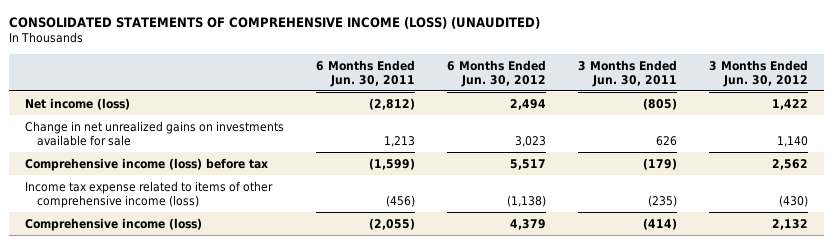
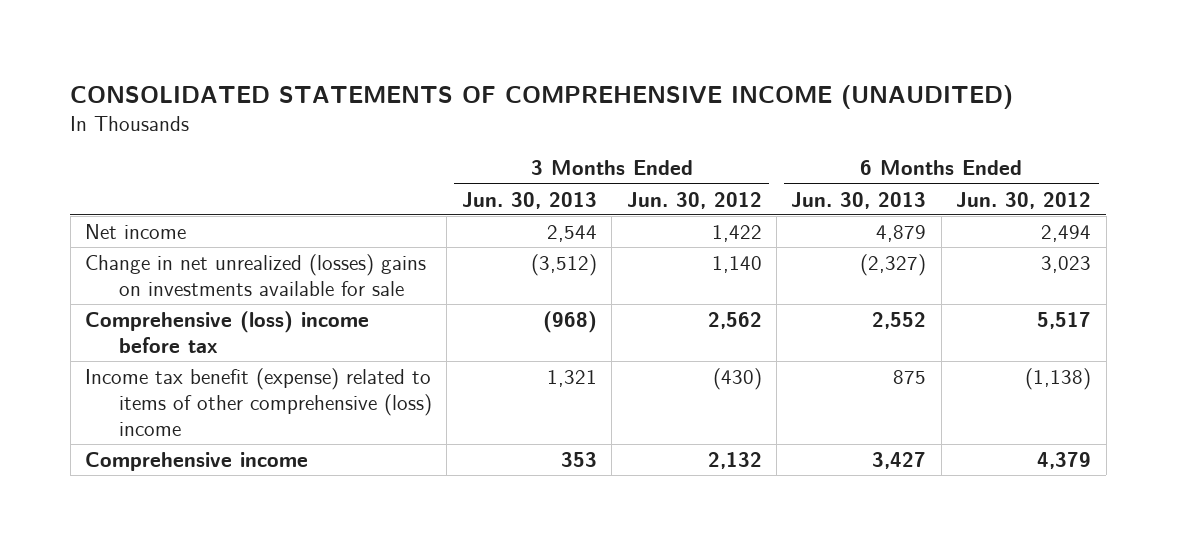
- CONSOLIDATED STATEMENTS OF COMPREHENSIVE INCOME (LOSS) (UNAUDITED)
+ CONSOLIDATED STATEMENTS OF COMPREHENSIVE INCOME (UNAUDITED)
- | 6 Months Ended Jun. 30, 2011 | 6 Months Ended Jun. 30, 2012 | 3 Months Ended Jun. 30, 2011 | 3 Months Ended Jun. 30, 2012
+ | 3 Months Ended Jun. 30, 2013 | 3 Months Ended Jun. 30, 2012 | 6 Months Ended Jun. 30, 2013 | 6 Months Ended Jun. 30, 2012
- Net income (loss) | (2,812) | 2,494 | (805) | 1,422
- Change in net unrealized gains on investments available for sale | 1,213 | 3,023 | 626 | 1,140
- Comprehensive income (loss) before tax | (1,599) | 5,517 | (179) | 2,562
- Income tax expense related to items of other comprehensive income (loss) | (456) | (1,138) | (235) | (430)
- Comprehensive income (loss) | (2,055) | 4,379 | (414) | 2,132
+ Net income | 2,544 | 1,422 | 4,879 | 2,494
+ Change in net unrealized (losses) gains on investments available for sale | (3,512) | 1,140 | (2,327) | 3,023
+ Comprehensive (loss) income before tax | (968) | 2,562 | 2,552 | 5,517
+ Income tax benefit (expense) related to items of other comprehensive (loss) income | 1,321 | (430) | 875 | (1,138)
+ Comprehensive income | 353 | 2,132 | 3,427 | 4,379

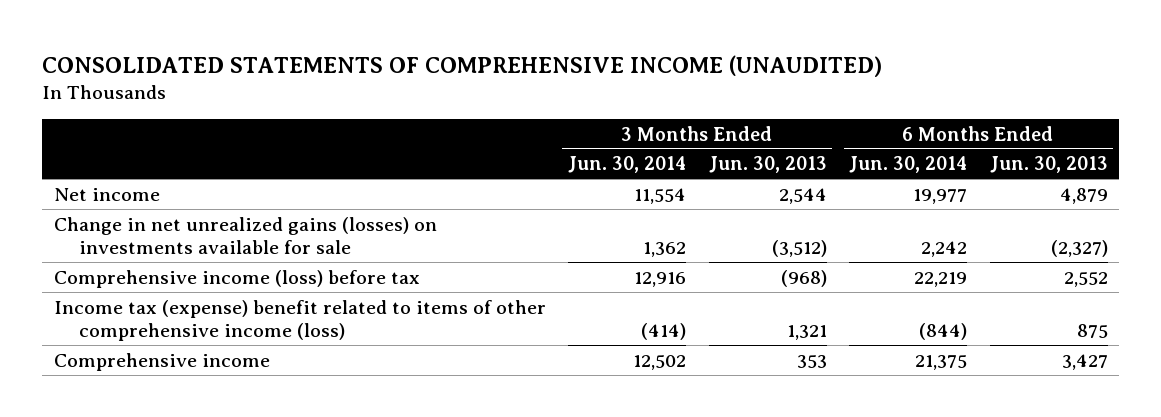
- | 3 Months Ended Jun. 30, 2013 | 3 Months Ended Jun. 30, 2012 | 6 Months Ended Jun. 30, 2013 | 6 Months Ended Jun. 30, 2012
+ | 3 Months Ended Jun. 30, 2014 | 3 Months Ended Jun. 30, 2013 | 6 Months Ended Jun. 30, 2014 | 6 Months Ended Jun. 30, 2013
- Change in net unrealized (losses) gains on investments available for sale | (3,512) | 1,140 | (2,327) | 3,023
- Comprehensive (loss) income before tax | (968) | 2,562 | 2,552 | 5,517
- Income tax benefit (expense) related to items of other comprehensive (loss) income | 1,321 | (430) | 875 | (1,138)
+ Change in net unrealized gains (losses) on investments available for sale | 1,362 | (3,512) | 2,242 | (2,327)
+ Comprehensive income (loss) before tax | 12,916 | (968) | 22,219 | 2,552
+ Income tax (expense) benefit related to items of other comprehensive income (loss) | (414) | 1,321 | (844) | 875

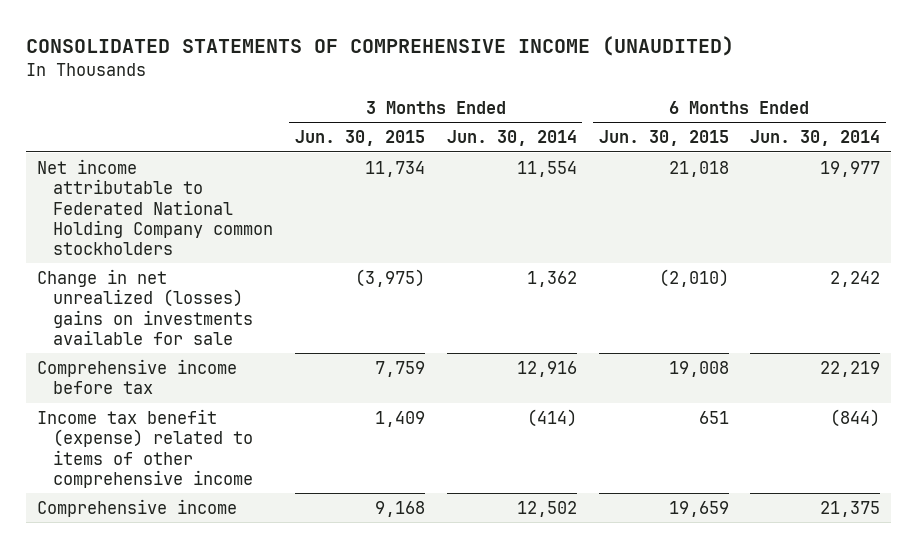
- | 3 Months Ended Jun. 30, 2014 | 3 Months Ended Jun. 30, 2013 | 6 Months Ended Jun. 30, 2014 | 6 Months Ended Jun. 30, 2013
+ | 3 Months Ended Jun. 30, 2015 | 3 Months Ended Jun. 30, 2014 | 6 Months Ended Jun. 30, 2015 | 6 Months Ended Jun. 30, 2014
- Net income | 11,554 | 2,544 | 19,977 | 4,879
- Change in net unrealized gains (losses) on investments available for sale | 1,362 | (3,512) | 2,242 | (2,327)
- Comprehensive income (loss) before tax | 12,916 | (968) | 22,219 | 2,552
- Income tax (expense) benefit related to items of other comprehensive income (loss) | (414) | 1,321 | (844) | 875
+ Net income attributable to Federated National Holding Company common stockholders | 11,734 | 11,554 | 21,018 | 19,977
+ Change in net unrealized (losses) gains on investments available for sale | (3,975) | 1,362 | (2,010) | 2,242
+ Comprehensive income before tax | 7,759 | 12,916 | 19,008 | 22,219
+ Income tax benefit (expense) related to items of other comprehensive income | 1,409 | (414) | 651 | (844)

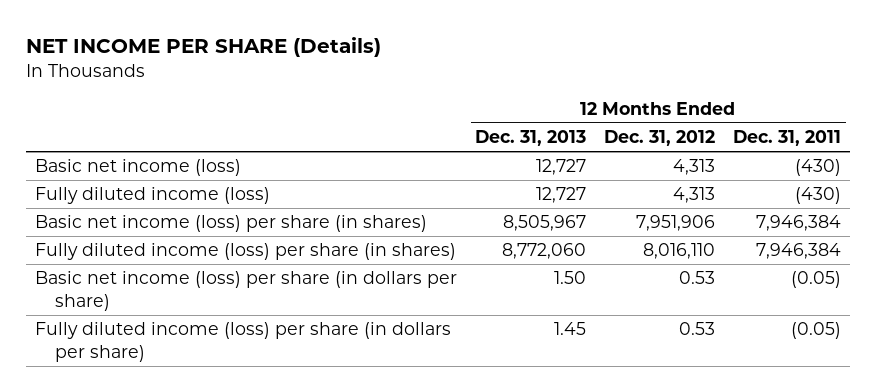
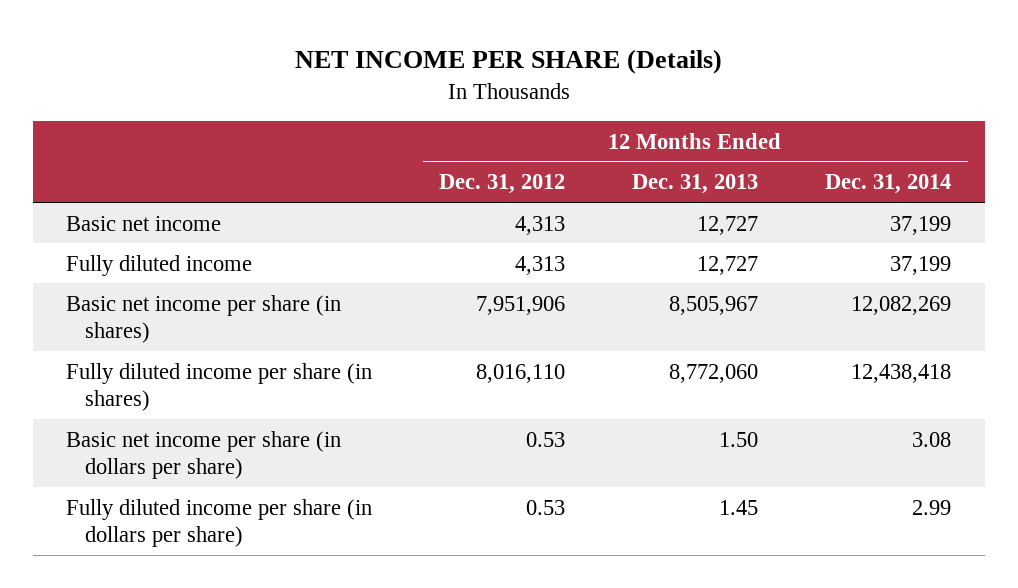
- | 12 Months Ended Dec. 31, 2013 | 12 Months Ended Dec. 31, 2012 | 12 Months Ended Dec. 31, 2011
+ | 12 Months Ended Dec. 31, 2012 | 12 Months Ended Dec. 31, 2013 | 12 Months Ended Dec. 31, 2014
- Basic net income (loss) | 12,727 | 4,313 | (430)
- Fully diluted income (loss) | 12,727 | 4,313 | (430)
- Basic net income (loss) per share (in shares) | 8,505,967 | 7,951,906 | 7,946,384
- Fully diluted income (loss) per share (in shares) | 8,772,060 | 8,016,110 | 7,946,384
- Basic net income (loss) per share (in dollars per share) | 1.50 | 0.53 | (0.05)
- Fully diluted income (loss) per share (in dollars per share) | 1.45 | 0.53 | (0.05)
+ Basic net income | 4,313 | 12,727 | 37,199
+ Fully diluted income | 4,313 | 12,727 | 37,199
+ Basic net income per share (in shares) | 7,951,906 | 8,505,967 | 12,082,269
+ Fully diluted income per share (in shares) | 8,016,110 | 8,772,060 | 12,438,418
+ Basic net income per share (in dollars per share) | 0.53 | 1.50 | 3.08
+ Fully diluted income per share (in dollars per share) | 0.53 | 1.45 | 2.99

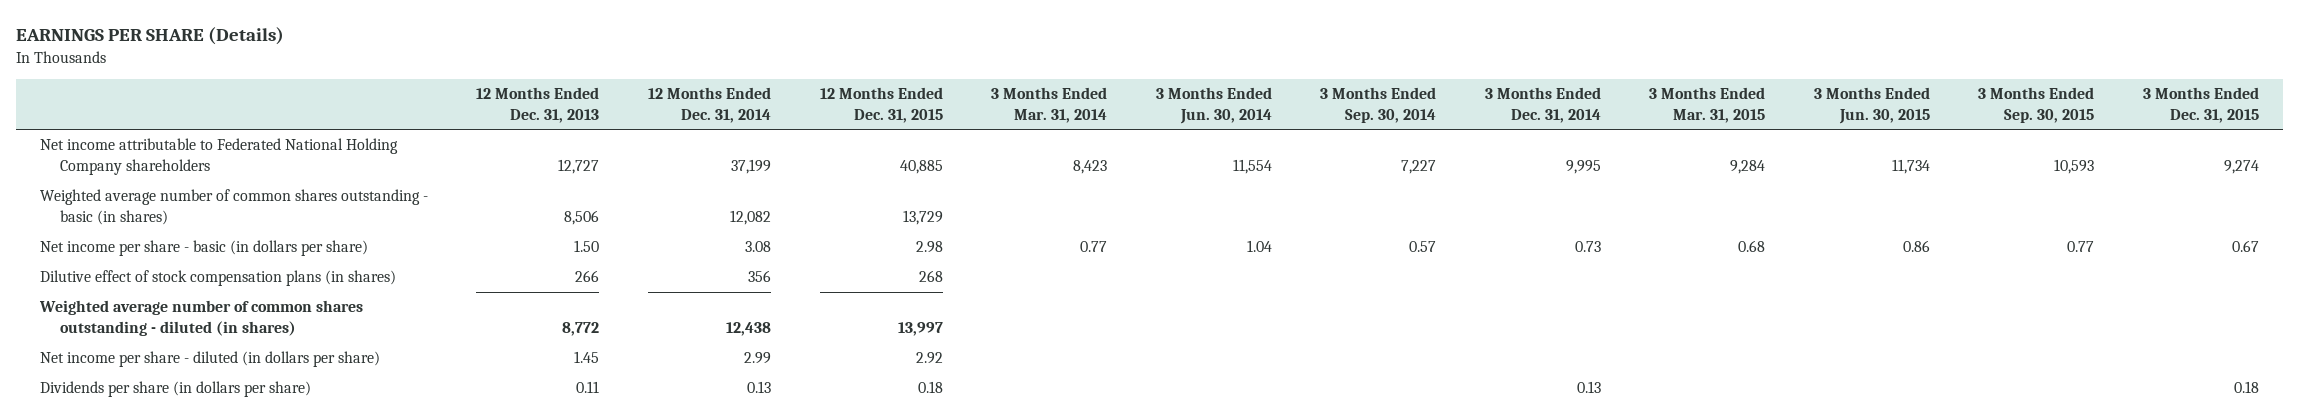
- NET INCOME PER SHARE (Details)
+ EARNINGS PER SHARE (Details)
- | 12 Months Ended Dec. 31, 2012 | 12 Months Ended Dec. 31, 2013 | 12 Months Ended Dec. 31, 2014
+ | 12 Months Ended Dec. 31, 2013 | 12 Months Ended Dec. 31, 2014 | 12 Months Ended Dec. 31, 2015 | 3 Months Ended Mar. 31, 2014 | 3 Months Ended Jun. 30, 2014 | 3 Months Ended Sep. 30, 2014 | 3 Months Ended Dec. 31, 2014 | 3 Months Ended Mar. 31, 2015 | 3 Months Ended Jun. 30, 2015 | 3 Months Ended Sep. 30, 2015 | 3 Months Ended Dec. 31, 2015
- Basic net income | 4,313 | 12,727 | 37,199
- Fully diluted income | 4,313 | 12,727 | 37,199
- Basic net income per share (in shares) | 7,951,906 | 8,505,967 | 12,082,269
- Fully diluted income per share (in shares) | 8,016,110 | 8,772,060 | 12,438,418
- Basic net income per share (in dollars per share) | 0.53 | 1.50 | 3.08
- Fully diluted income per share (in dollars per share) | 0.53 | 1.45 | 2.99
+ Net income attributable to Federated National Holding Company shareholders | 12,727 | 37,199 | 40,885 | 8,423 | 11,554 | 7,227 | 9,995 | 9,284 | 11,734 | 10,593 | 9,274
+ Weighted average number of common shares outstanding - basic (in shares) | 8,506 | 12,082 | 13,729 | | | | | | | |
+ Net income per share - basic (in dollars per share) | 1.50 | 3.08 | 2.98 | 0.77 | 1.04 | 0.57 | 0.73 | 0.68 | 0.86 | 0.77 | 0.67
+ Dilutive effect of stock compensation plans (in shares) | 266 | 356 | 268 | | | | | | | |
+ Weighted average number of common shares outstanding - diluted (in shares) | 8,772 | 12,438 | 13,997 | | | | | | | |
+ Net income per share - diluted (in dollars per share) | 1.45 | 2.99 | 2.92 | | | | | | | |
+ Dividends per share (in dollars per share) | 0.11 | 0.13 | 0.18 | | | | 0.13 | | | | 0.18

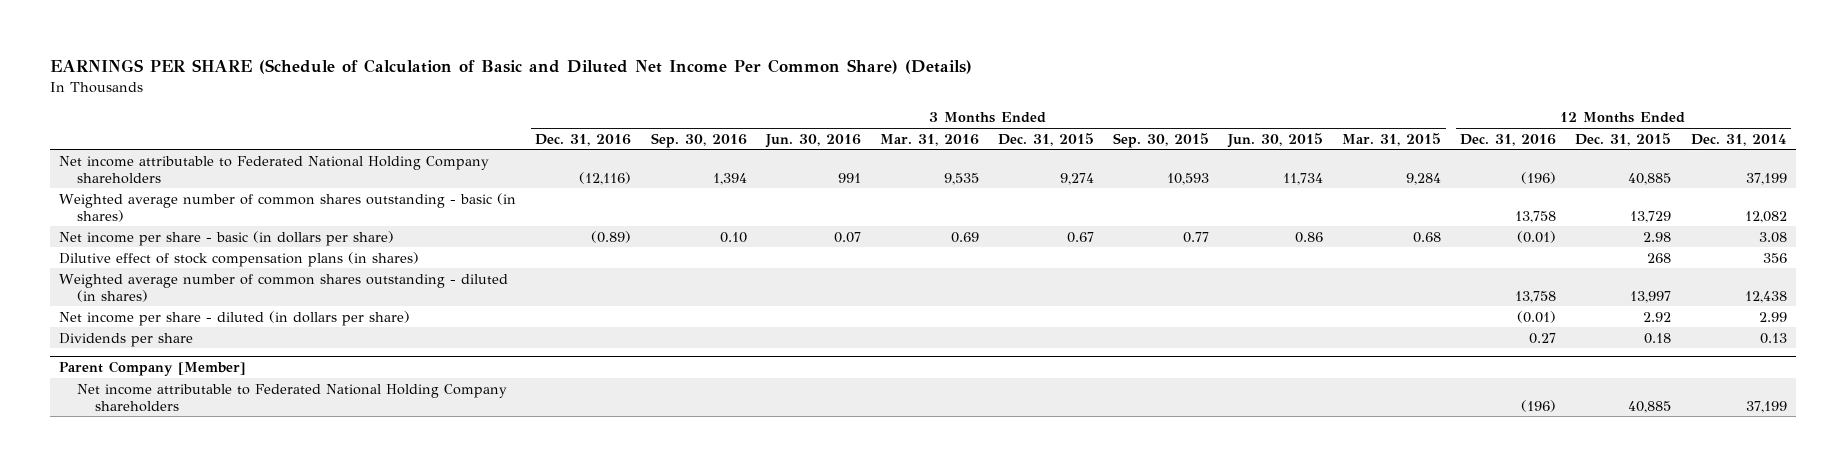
- EARNINGS PER SHARE (Details)
+ EARNINGS PER SHARE (Schedule of Calculation of Basic and Diluted Net Income Per Common Share) (Details)
- | 12 Months Ended Dec. 31, 2013 | 12 Months Ended Dec. 31, 2014 | 12 Months Ended Dec. 31, 2015 | 3 Months Ended Mar. 31, 2014 | 3 Months Ended Jun. 30, 2014 | 3 Months Ended Sep. 30, 2014 | 3 Months Ended Dec. 31, 2014 | 3 Months Ended Mar. 31, 2015 | 3 Months Ended Jun. 30, 2015 | 3 Months Ended Sep. 30, 2015 | 3 Months Ended Dec. 31, 2015
+ | 3 Months Ended Dec. 31, 2016 | 3 Months Ended Sep. 30, 2016 | 3 Months Ended Jun. 30, 2016 | 3 Months Ended Mar. 31, 2016 | 3 Months Ended Dec. 31, 2015 | 3 Months Ended Sep. 30, 2015 | 3 Months Ended Jun. 30, 2015 | 3 Months Ended Mar. 31, 2015 | 12 Months Ended Dec. 31, 2016 | 12 Months Ended Dec. 31, 2015 | 12 Months Ended Dec. 31, 2014
- Dividends per share (in dollars per share) | 0.11 | 0.13 | 0.18 | | | | 0.13 | | | | 0.18
+ Dividends per share | | | | | | | | | 0.27 | 0.18 | 0.13
+ Parent Company [Member]
+ Net income attributable to Federated National Holding Company shareholders | | | | | | | | | (196) | 40,885 | 37,199

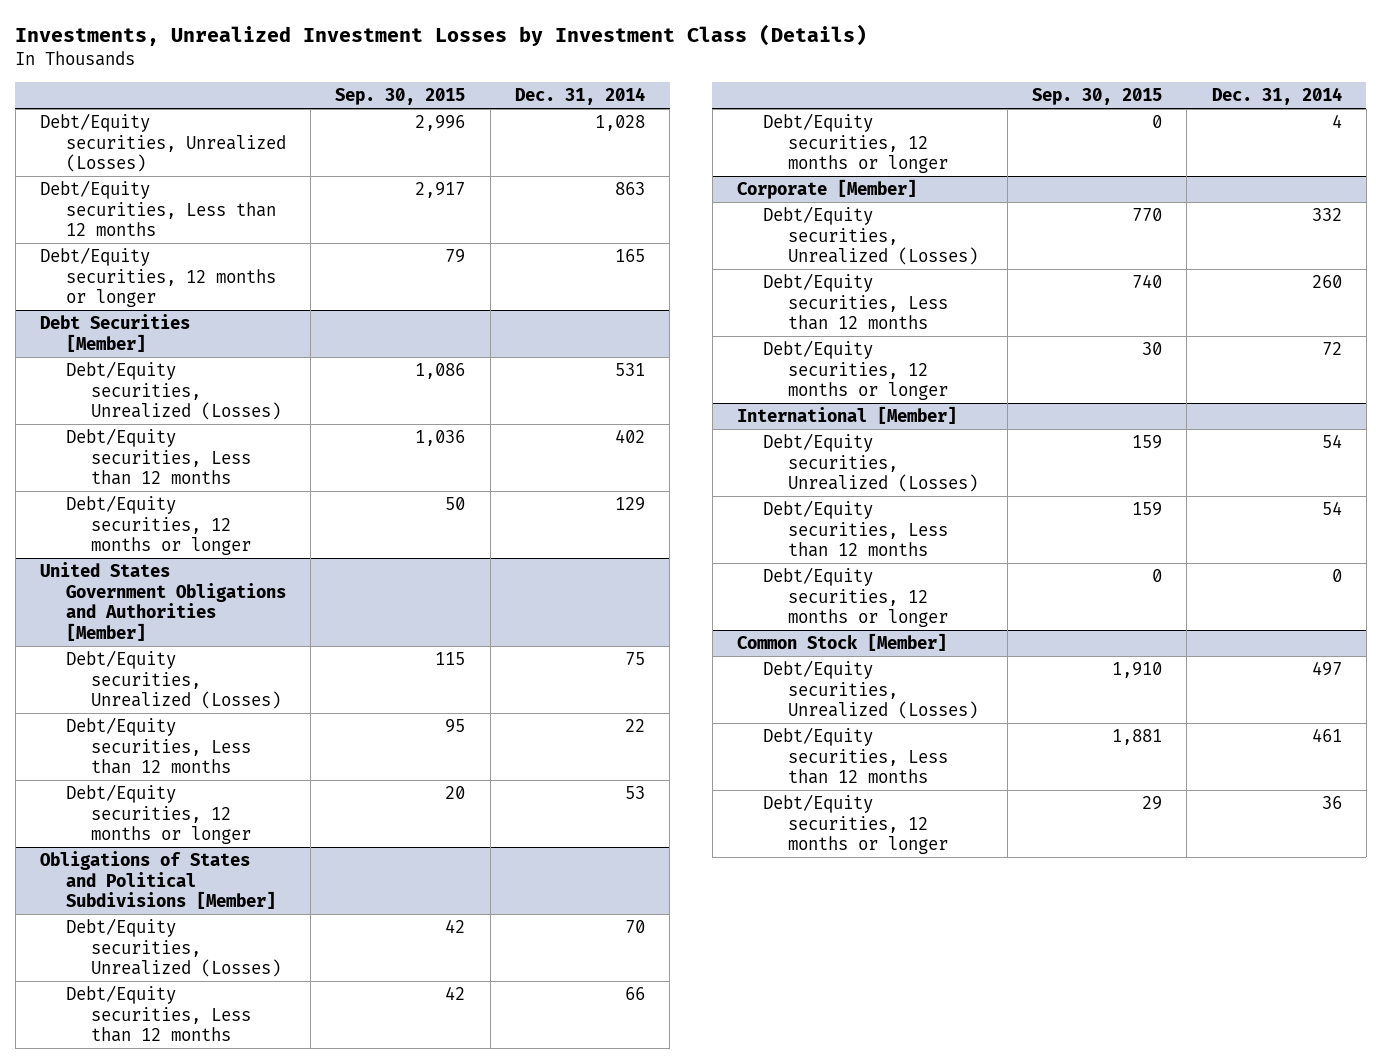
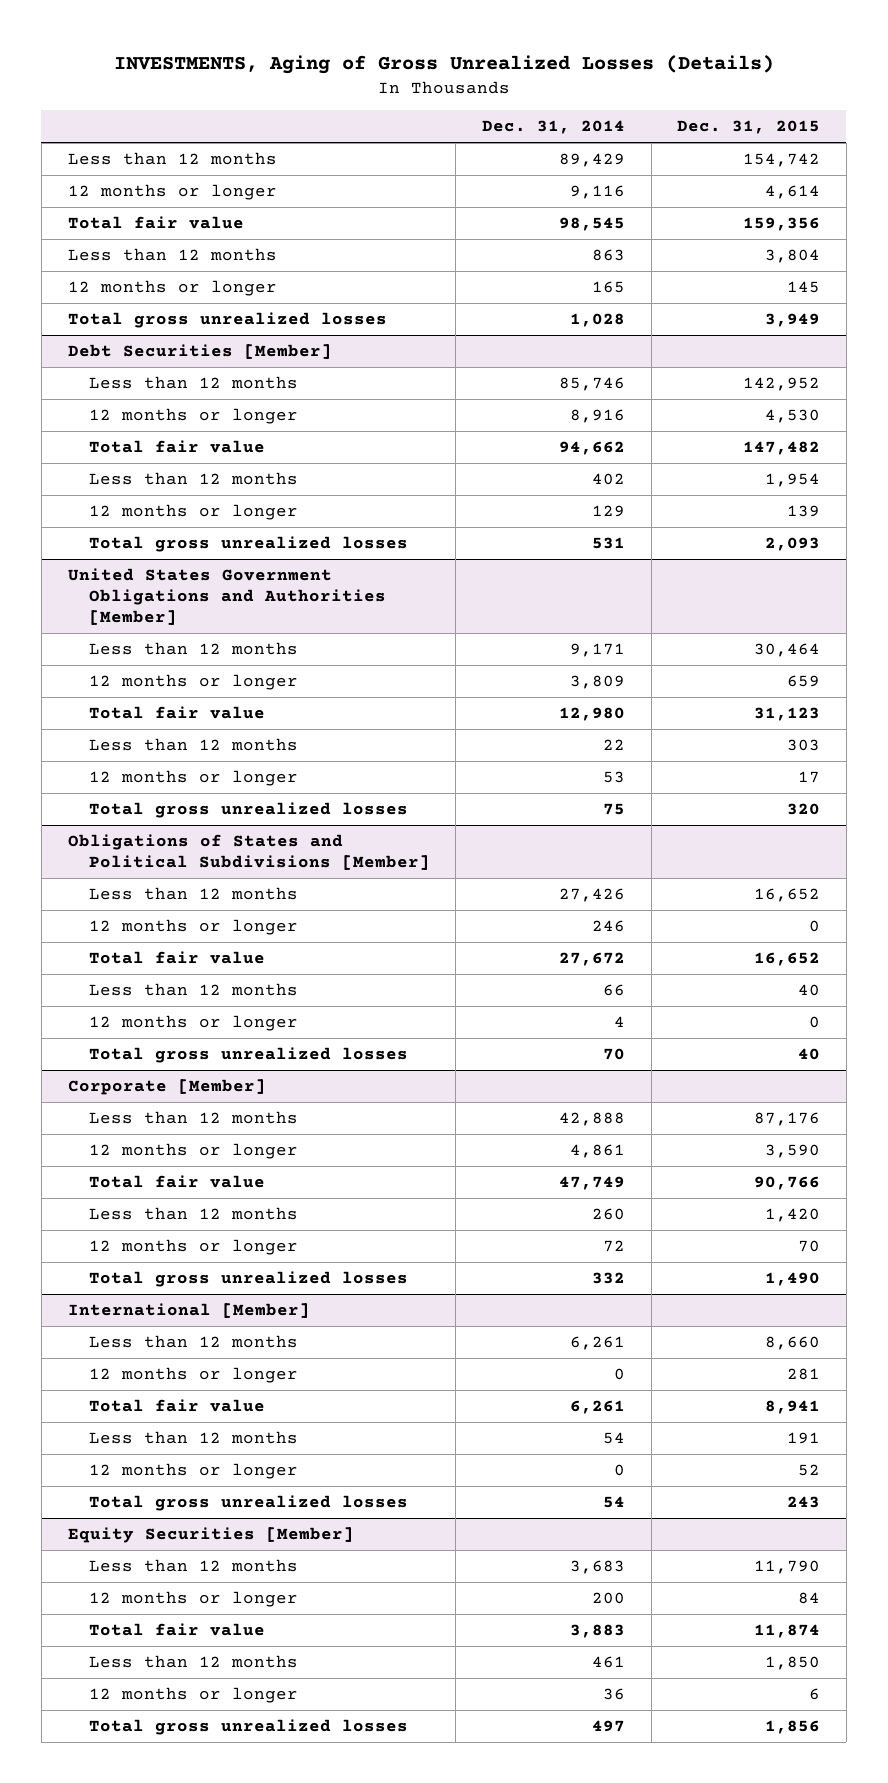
- Investments, Unrealized Investment Losses by Investment Class (Details)
+ INVESTMENTS, Aging of Gross Unrealized Losses (Details)
- | Sep. 30, 2015 | Dec. 31, 2014
+ | Dec. 31, 2014 | Dec. 31, 2015
- Debt/Equity securities, Unrealized (Losses) | 2,996 | 1,028
- Debt/Equity securities, Less than 12 months | 2,917 | 863
- Debt/Equity securities, 12 months or longer | 79 | 165
+ Less than 12 months | 89,429 | 154,742
+ 12 months or longer | 9,116 | 4,614
+ Total fair value | 98,545 | 159,356
+ Less than 12 months | 863 | 3,804
+ 12 months or longer | 165 | 145
+ Total gross unrealized losses | 1,028 | 3,949
@ Debt Securities [Member]
- Debt/Equity securities, Unrealized (Losses) | 1,086 | 531
- Debt/Equity securities, Less than 12 months | 1,036 | 402
- Debt/Equity securities, 12 months or longer | 50 | 129
+ Less than 12 months | 85,746 | 142,952
+ 12 months or longer | 8,916 | 4,530
+ Total fair value | 94,662 | 147,482
+ Less than 12 months | 402 | 1,954
+ 12 months or longer | 129 | 139
+ Total gross unrealized losses | 531 | 2,093
@ United States Government Obligations and Authorities [Member]
- Debt/Equity securities, Unrealized (Losses) | 115 | 75
- Debt/Equity securities, Less than 12 months | 95 | 22
- Debt/Equity securities, 12 months or longer | 20 | 53
+ Less than 12 months | 9,171 | 30,464
+ 12 months or longer | 3,809 | 659
+ Total fair value | 12,980 | 31,123
+ Less than 12 months | 22 | 303
+ 12 months or longer | 53 | 17
+ Total gross unrealized losses | 75 | 320
@ Obligations of States and Political Subdivisions [Member]
- Debt/Equity securities, Unrealized (Losses) | 42 | 70
- Debt/Equity securities, Less than 12 months | 42 | 66
- Debt/Equity securities, 12 months or longer | 0 | 4
+ Less than 12 months | 27,426 | 16,652
+ 12 months or longer | 246 | 0
+ Total fair value | 27,672 | 16,652
+ Less than 12 months | 66 | 40
+ 12 months or longer | 4 | 0
+ Total gross unrealized losses | 70 | 40
@ Corporate [Member]
- Debt/Equity securities, Unrealized (Losses) | 770 | 332
- Debt/Equity securities, Less than 12 months | 740 | 260
- Debt/Equity securities, 12 months or longer | 30 | 72
+ Less than 12 months | 42,888 | 87,176
+ 12 months or longer | 4,861 | 3,590
+ Total fair value | 47,749 | 90,766
+ Less than 12 months | 260 | 1,420
+ 12 months or longer | 72 | 70
+ Total gross unrealized losses | 332 | 1,490
@ International [Member]
- Debt/Equity securities, Unrealized (Losses) | 159 | 54
- Debt/Equity securities, Less than 12 months | 159 | 54
- Debt/Equity securities, 12 months or longer | 0 | 0
- Common Stock [Member]
- Debt/Equity securities, Unrealized (Losses) | 1,910 | 497
- Debt/Equity securities, Less than 12 months | 1,881 | 461
- Debt/Equity securities, 12 months or longer | 29 | 36
@ International [Member]
+ Less than 12 months | 6,261 | 8,660
+ 12 months or longer | 0 | 281
+ Total fair value | 6,261 | 8,941
+ Less than 12 months | 54 | 191
+ 12 months or longer | 0 | 52
+ Total gross unrealized losses | 54 | 243
+ Equity Securities [Member]
+ Less than 12 months | 3,683 | 11,790
+ 12 months or longer | 200 | 84
+ Total fair value | 3,883 | 11,874
+ Less than 12 months | 461 | 1,850
+ 12 months or longer | 36 | 6
+ Total gross unrealized losses | 497 | 1,856

